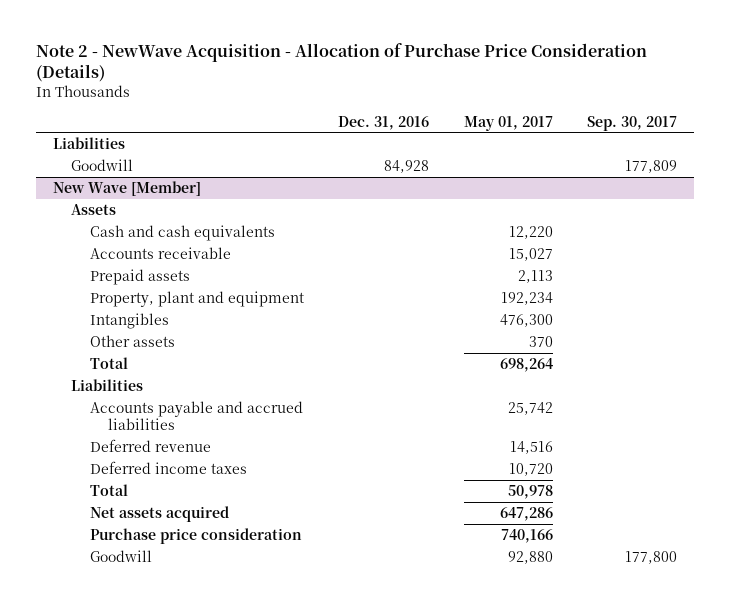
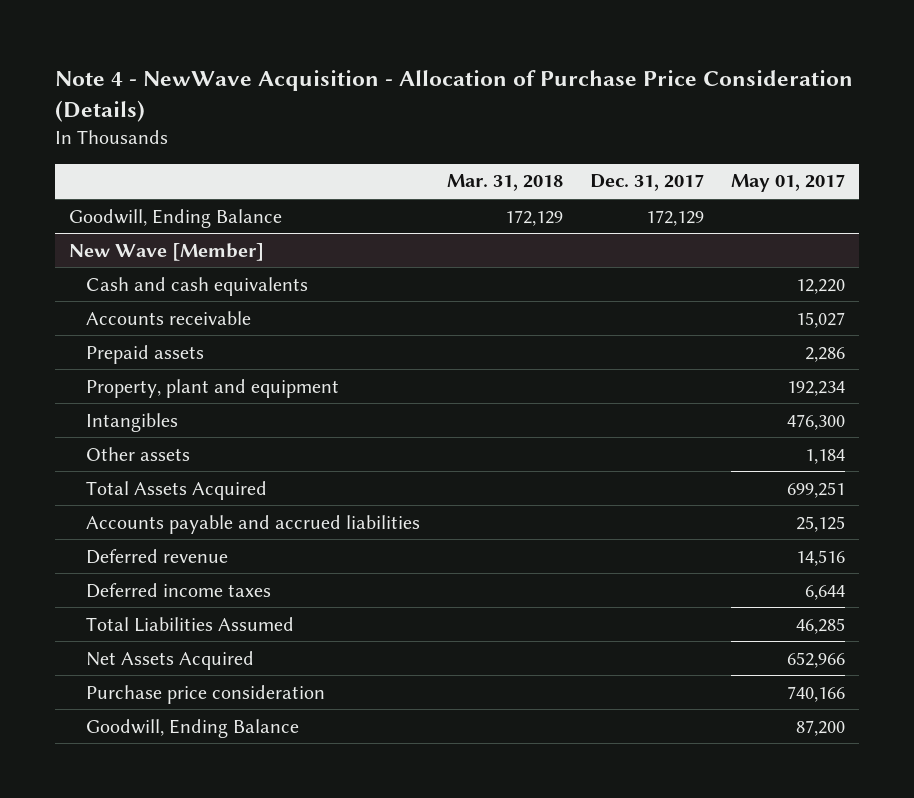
- Note 2 - NewWave Acquisition - Allocation of Purchase Price Consideration (Details)
+ Note 4 - NewWave Acquisition - Allocation of Purchase Price Consideration (Details)
- | Dec. 31, 2016 | May 01, 2017 | Sep. 30, 2017
+ | Mar. 31, 2018 | Dec. 31, 2017 | May 01, 2017
- Liabilities
- Goodwill | 84,928 | | 177,809
+ Goodwill, Ending Balance | 172,129 | 172,129 |
@ New Wave [Member]
- Assets
- Prepaid assets | | 2,113 |
+ Prepaid assets | | | 2,286
- Other assets | | 370 |
- Total | | 698,264 |
- Liabilities
- Accounts payable and accrued liabilities | | 25,742 |
+ Other assets | | | 1,184
+ Total Assets Acquired | | | 699,251
+ Accounts payable and accrued liabilities | | | 25,125
- Deferred income taxes | | 10,720 |
- Total | | 50,978 |
- Net assets acquired | | 647,286 |
+ Deferred income taxes | | | 6,644
+ Total Liabilities Assumed | | | 46,285
+ Net Assets Acquired | | | 652,966
- Goodwill | | 92,880 | 177,800
+ Goodwill, Ending Balance | | | 87,200

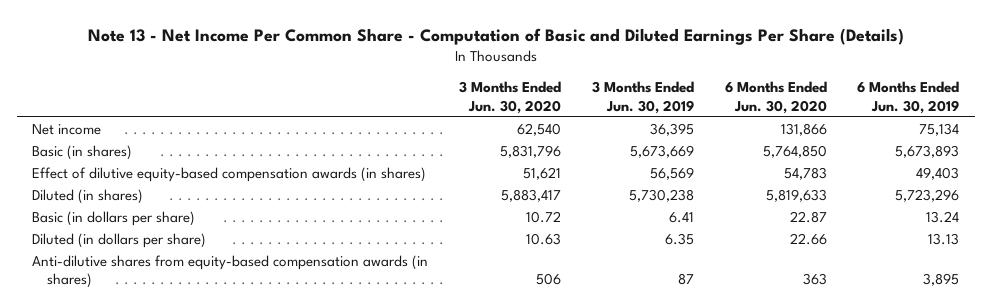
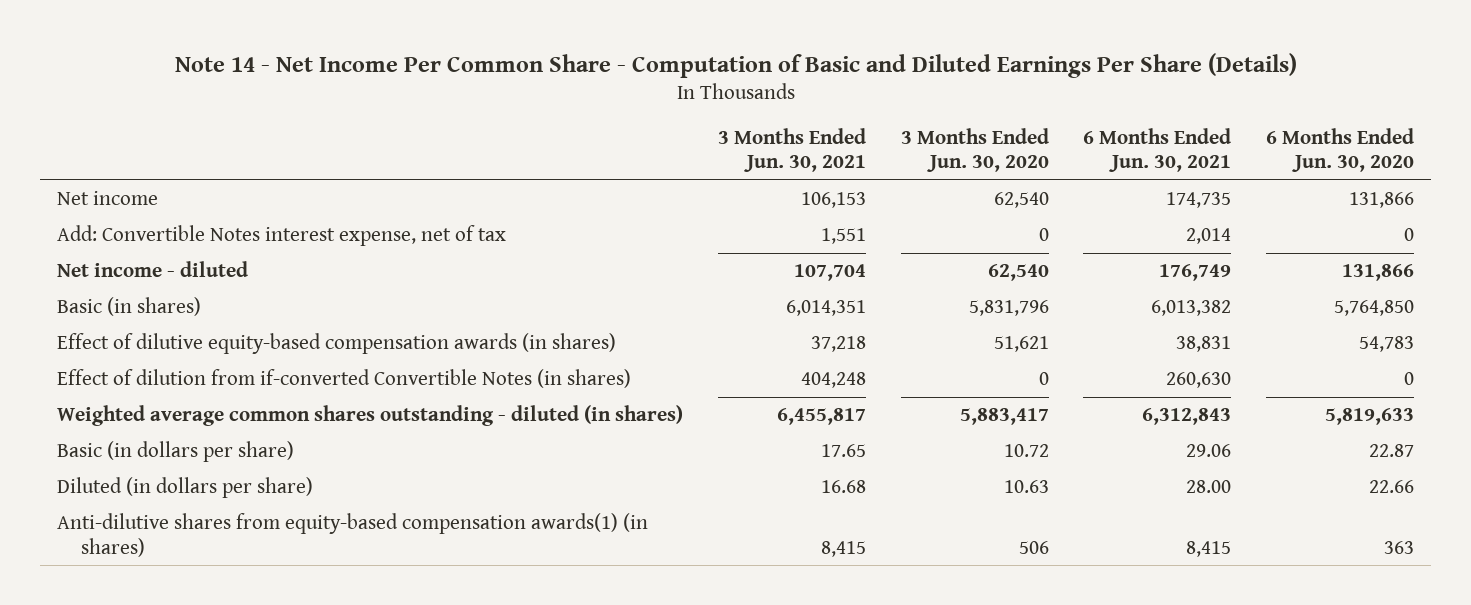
- Note 13 - Net Income Per Common Share - Computation of Basic and Diluted Earnings Per Share (Details)
+ Note 14 - Net Income Per Common Share - Computation of Basic and Diluted Earnings Per Share (Details)
- | 3 Months Ended Jun. 30, 2020 | 3 Months Ended Jun. 30, 2019 | 6 Months Ended Jun. 30, 2020 | 6 Months Ended Jun. 30, 2019
+ | 3 Months Ended Jun. 30, 2021 | 3 Months Ended Jun. 30, 2020 | 6 Months Ended Jun. 30, 2021 | 6 Months Ended Jun. 30, 2020
+ Add: Convertible Notes interest expense, net of tax | 1,551 | 0 | 2,014 | 0
+ Net income - diluted | 107,704 | 62,540 | 176,749 | 131,866
- Diluted (in shares) | 5,883,417 | 5,730,238 | 5,819,633 | 5,723,296
+ Effect of dilution from if-converted Convertible Notes (in shares) | 404,248 | 0 | 260,630 | 0
+ Weighted average common shares outstanding - diluted (in shares) | 6,455,817 | 5,883,417 | 6,312,843 | 5,819,633
- Anti-dilutive shares from equity-based compensation awards (in shares) | 506 | 87 | 363 | 3,895
+ Anti-dilutive shares from equity-based compensation awards(1) (in shares) | 8,415 | 506 | 8,415 | 363

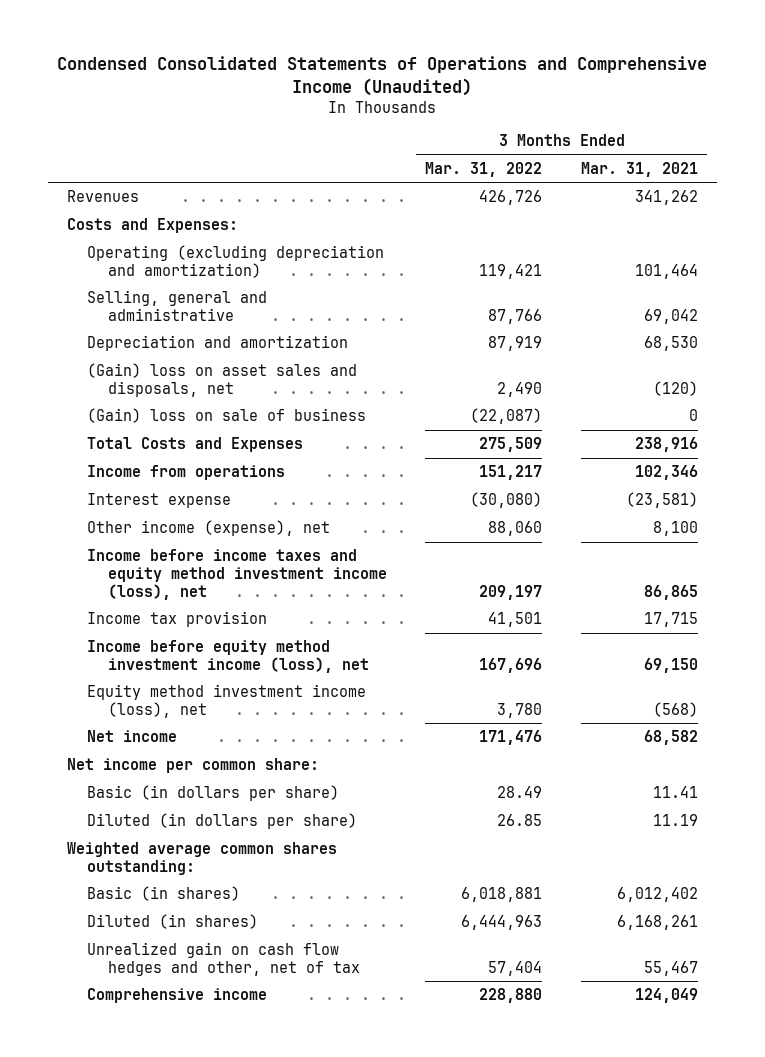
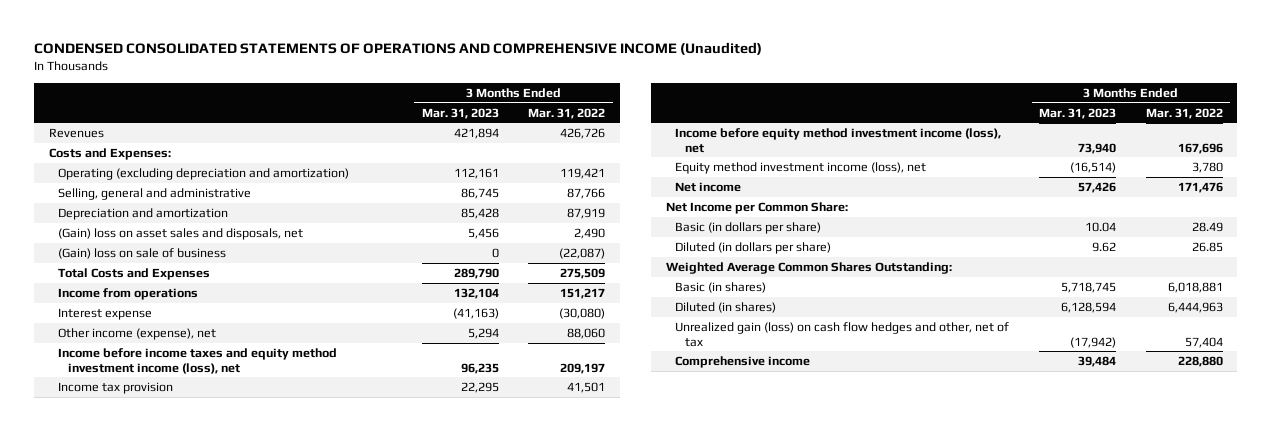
- Condensed Consolidated Statements of Operations and Comprehensive Income (Unaudited)
+ CONDENSED CONSOLIDATED STATEMENTS OF OPERATIONS AND COMPREHENSIVE INCOME (Unaudited)
- | 3 Months Ended Mar. 31, 2022 | 3 Months Ended Mar. 31, 2021
+ | 3 Months Ended Mar. 31, 2023 | 3 Months Ended Mar. 31, 2022
- Net income per common share:
+ Net Income per Common Share:
- Weighted average common shares outstanding:
+ Weighted Average Common Shares Outstanding:
- Unrealized gain on cash flow hedges and other, net of tax | 57,404 | 55,467
+ Unrealized gain (loss) on cash flow hedges and other, net of tax | (17,942) | 57,404

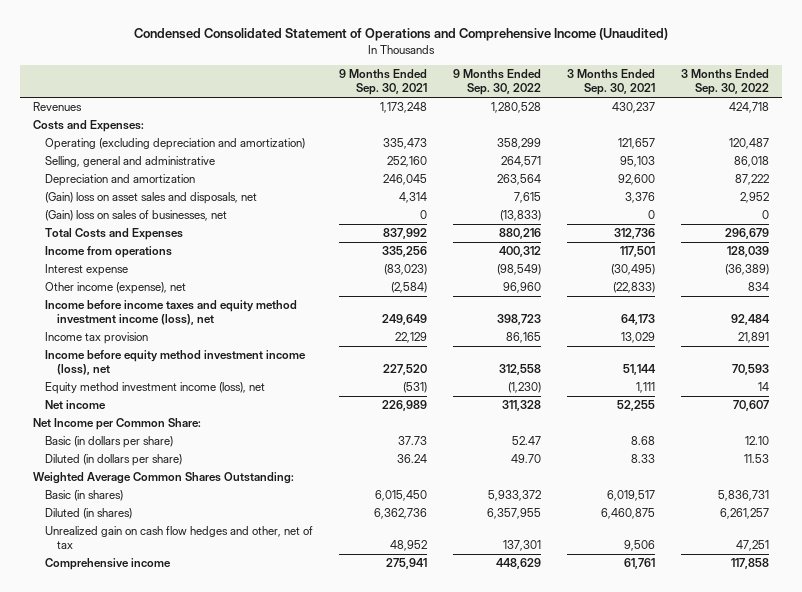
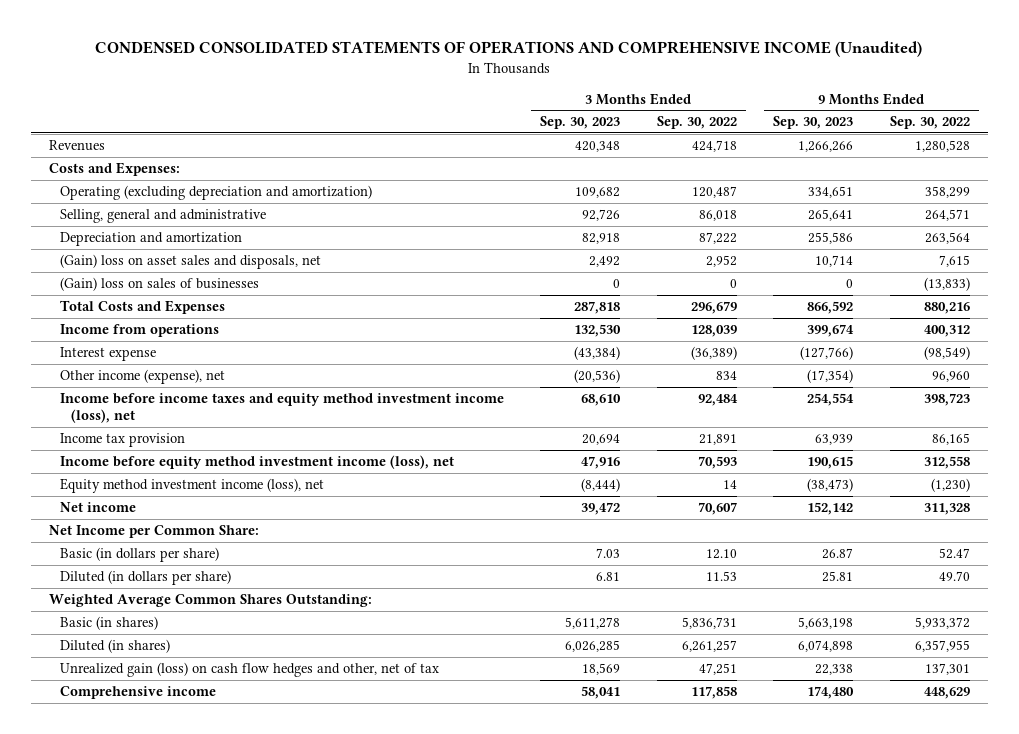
- Condensed Consolidated Statement of Operations and Comprehensive Income (Unaudited)
+ CONDENSED CONSOLIDATED STATEMENTS OF OPERATIONS AND COMPREHENSIVE INCOME (Unaudited)
- | 9 Months Ended Sep. 30, 2021 | 9 Months Ended Sep. 30, 2022 | 3 Months Ended Sep. 30, 2021 | 3 Months Ended Sep. 30, 2022
+ | 3 Months Ended Sep. 30, 2023 | 3 Months Ended Sep. 30, 2022 | 9 Months Ended Sep. 30, 2023 | 9 Months Ended Sep. 30, 2022
- (Gain) loss on sales of businesses, net | 0 | (13,833) | 0 | 0
+ (Gain) loss on sales of businesses | 0 | 0 | 0 | (13,833)
- Unrealized gain on cash flow hedges and other, net of tax | 48,952 | 137,301 | 9,506 | 47,251
+ Unrealized gain (loss) on cash flow hedges and other, net of tax | 18,569 | 47,251 | 22,338 | 137,301

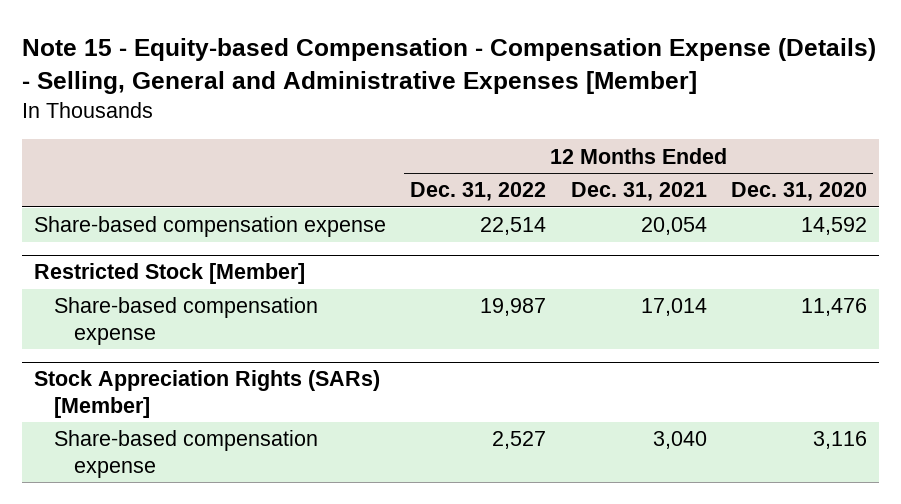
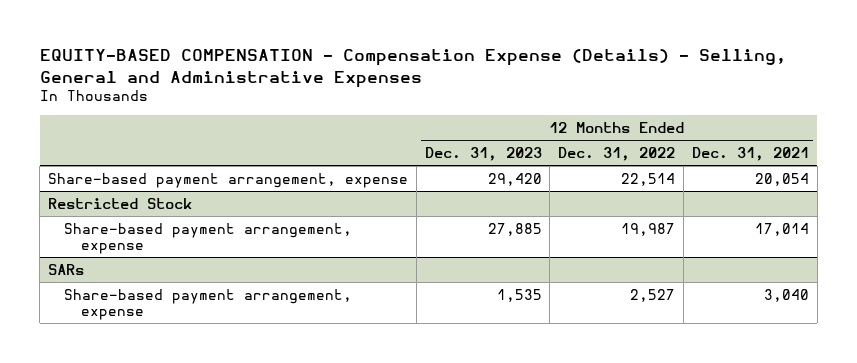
- Note 15 - Equity-based Compensation - Compensation Expense (Details) - Selling, General and Administrative Expenses [Member]
+ EQUITY-BASED COMPENSATION - Compensation Expense (Details) - Selling, General and Administrative Expenses
- | 12 Months Ended Dec. 31, 2022 | 12 Months Ended Dec. 31, 2021 | 12 Months Ended Dec. 31, 2020
+ | 12 Months Ended Dec. 31, 2023 | 12 Months Ended Dec. 31, 2022 | 12 Months Ended Dec. 31, 2021
- Share-based compensation expense | 22,514 | 20,054 | 14,592
- Restricted Stock [Member]
- Share-based compensation expense | 19,987 | 17,014 | 11,476
- Stock Appreciation Rights (SARs) [Member]
- Share-based compensation expense | 2,527 | 3,040 | 3,116
+ Share-based payment arrangement, expense | 29,420 | 22,514 | 20,054
+ Restricted Stock
+ Share-based payment arrangement, expense | 27,885 | 19,987 | 17,014
+ SARs
+ Share-based payment arrangement, expense | 1,535 | 2,527 | 3,040

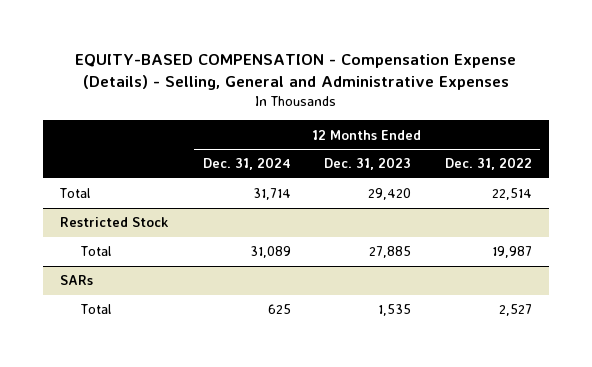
- | 12 Months Ended Dec. 31, 2023 | 12 Months Ended Dec. 31, 2022 | 12 Months Ended Dec. 31, 2021
+ | 12 Months Ended Dec. 31, 2024 | 12 Months Ended Dec. 31, 2023 | 12 Months Ended Dec. 31, 2022
- Share-based payment arrangement, expense | 29,420 | 22,514 | 20,054
+ Total | 31,714 | 29,420 | 22,514
@ Restricted Stock
- Share-based payment arrangement, expense | 27,885 | 19,987 | 17,014
+ Total | 31,089 | 27,885 | 19,987
@ SARs
- Share-based payment arrangement, expense | 1,535 | 2,527 | 3,040
+ Total | 625 | 1,535 | 2,527

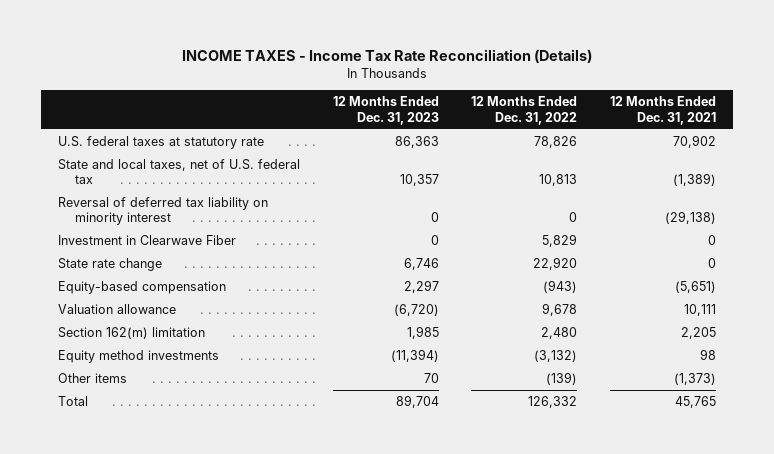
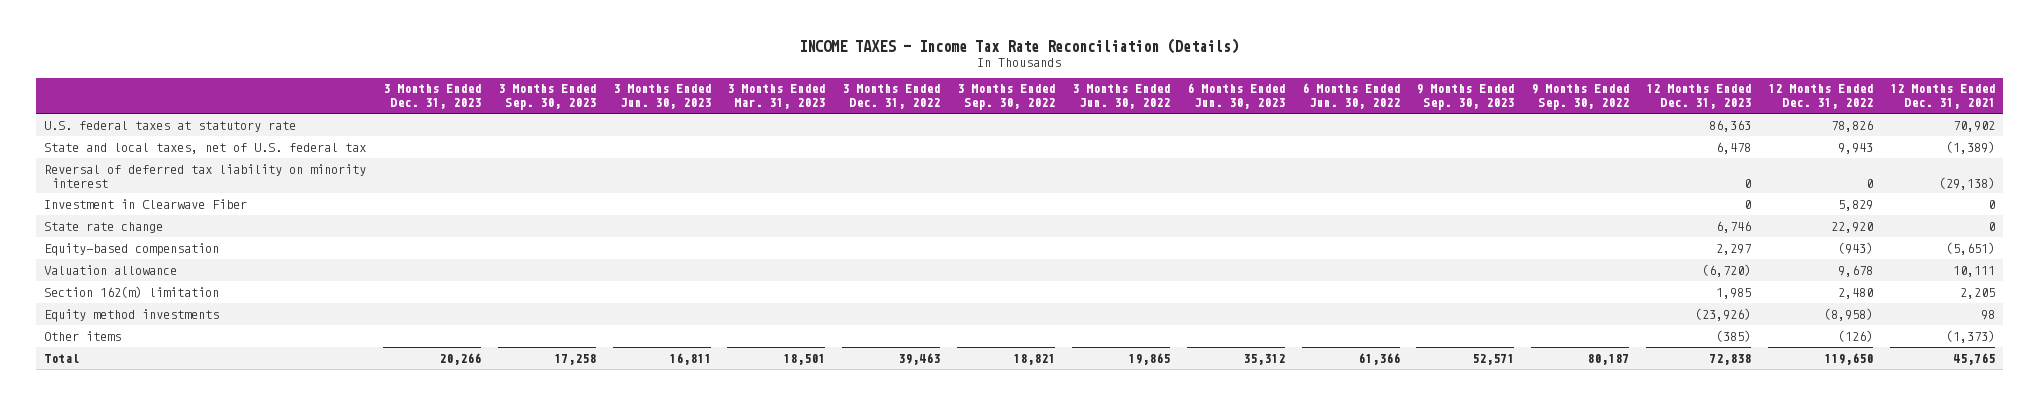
- | 12 Months Ended Dec. 31, 2023 | 12 Months Ended Dec. 31, 2022 | 12 Months Ended Dec. 31, 2021
+ | 3 Months Ended Dec. 31, 2023 | 3 Months Ended Sep. 30, 2023 | 3 Months Ended Jun. 30, 2023 | 3 Months Ended Mar. 31, 2023 | 3 Months Ended Dec. 31, 2022 | 3 Months Ended Sep. 30, 2022 | 3 Months Ended Jun. 30, 2022 | 6 Months Ended Jun. 30, 2023 | 6 Months Ended Jun. 30, 2022 | 9 Months Ended Sep. 30, 2023 | 9 Months Ended Sep. 30, 2022 | 12 Months Ended Dec. 31, 2023 | 12 Months Ended Dec. 31, 2022 | 12 Months Ended Dec. 31, 2021
- State and local taxes, net of U.S. federal tax | 10,357 | 10,813 | (1,389)
+ State and local taxes, net of U.S. federal tax | | | | | | | | | | | | 6,478 | 9,943 | (1,389)
- Equity method investments | (11,394) | (3,132) | 98
- Other items | 70 | (139) | (1,373)
- Total | 89,704 | 126,332 | 45,765
+ Equity method investments | | | | | | | | | | | | (23,926) | (8,958) | 98
+ Other items | | | | | | | | | | | | (385) | (126) | (1,373)
+ Total | 20,266 | 17,258 | 16,811 | 18,501 | 39,463 | 18,821 | 19,865 | 35,312 | 61,366 | 52,571 | 80,187 | 72,838 | 119,650 | 45,765

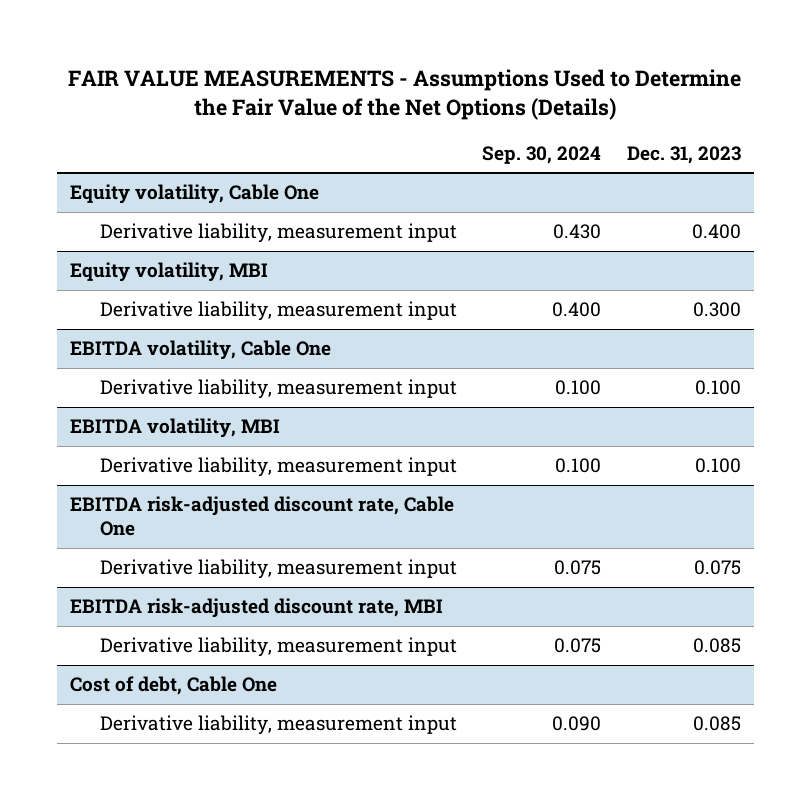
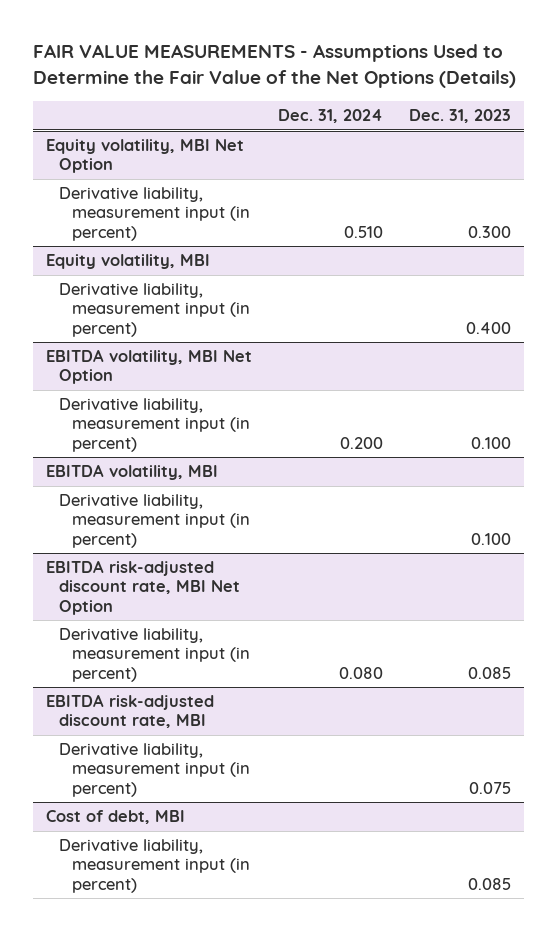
- | Sep. 30, 2024 | Dec. 31, 2023
+ | Dec. 31, 2024 | Dec. 31, 2023
- Equity volatility, Cable One
- Derivative liability, measurement input | 0.430 | 0.400
+ Equity volatility, MBI Net Option
+ Derivative liability, measurement input (in percent) | 0.510 | 0.300
@ Equity volatility, MBI
- Derivative liability, measurement input | 0.400 | 0.300
- EBITDA volatility, Cable One
- Derivative liability, measurement input | 0.100 | 0.100
@ Equity volatility, MBI
+ Derivative liability, measurement input (in percent) | | 0.400
+ EBITDA volatility, MBI Net Option
+ Derivative liability, measurement input (in percent) | 0.200 | 0.100
@ EBITDA volatility, MBI
- Derivative liability, measurement input | 0.100 | 0.100
- EBITDA risk-adjusted discount rate, Cable One
- Derivative liability, measurement input | 0.075 | 0.075
@ EBITDA volatility, MBI
+ Derivative liability, measurement input (in percent) | | 0.100
+ EBITDA risk-adjusted discount rate, MBI Net Option
+ Derivative liability, measurement input (in percent) | 0.080 | 0.085
@ EBITDA risk-adjusted discount rate, MBI
- Derivative liability, measurement input | 0.075 | 0.085
- Cost of debt, Cable One
- Derivative liability, measurement input | 0.090 | 0.085
@ EBITDA risk-adjusted discount rate, MBI
+ Derivative liability, measurement input (in percent) | | 0.075
+ Cost of debt, MBI
+ Derivative liability, measurement input (in percent) | | 0.085

